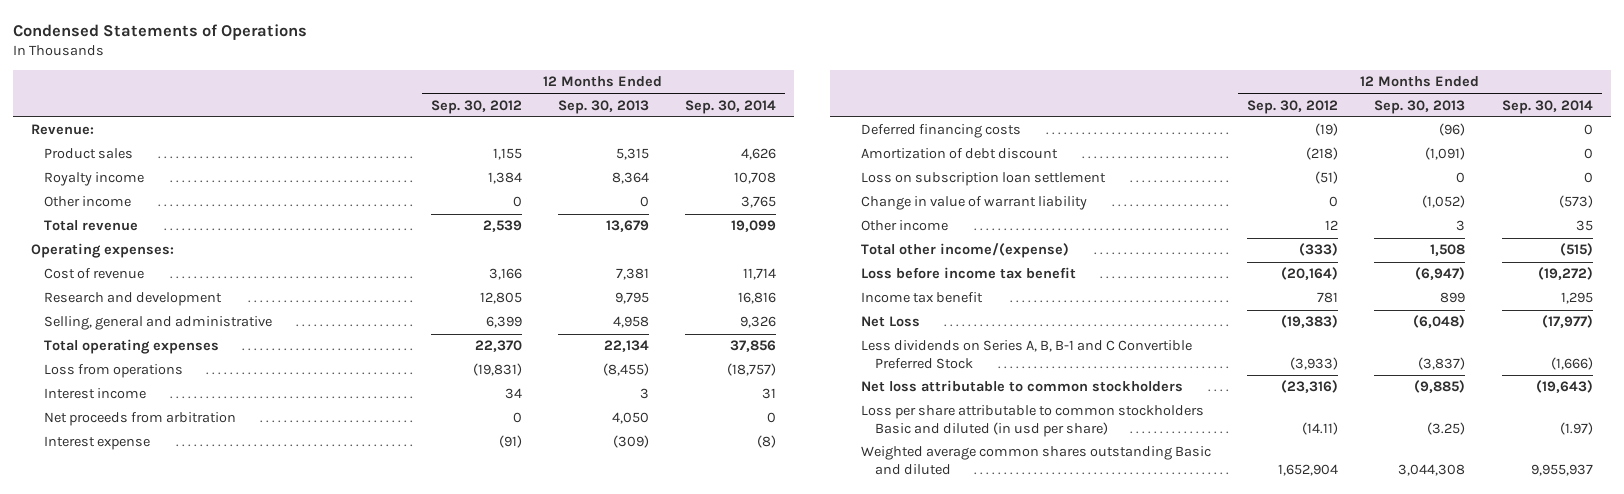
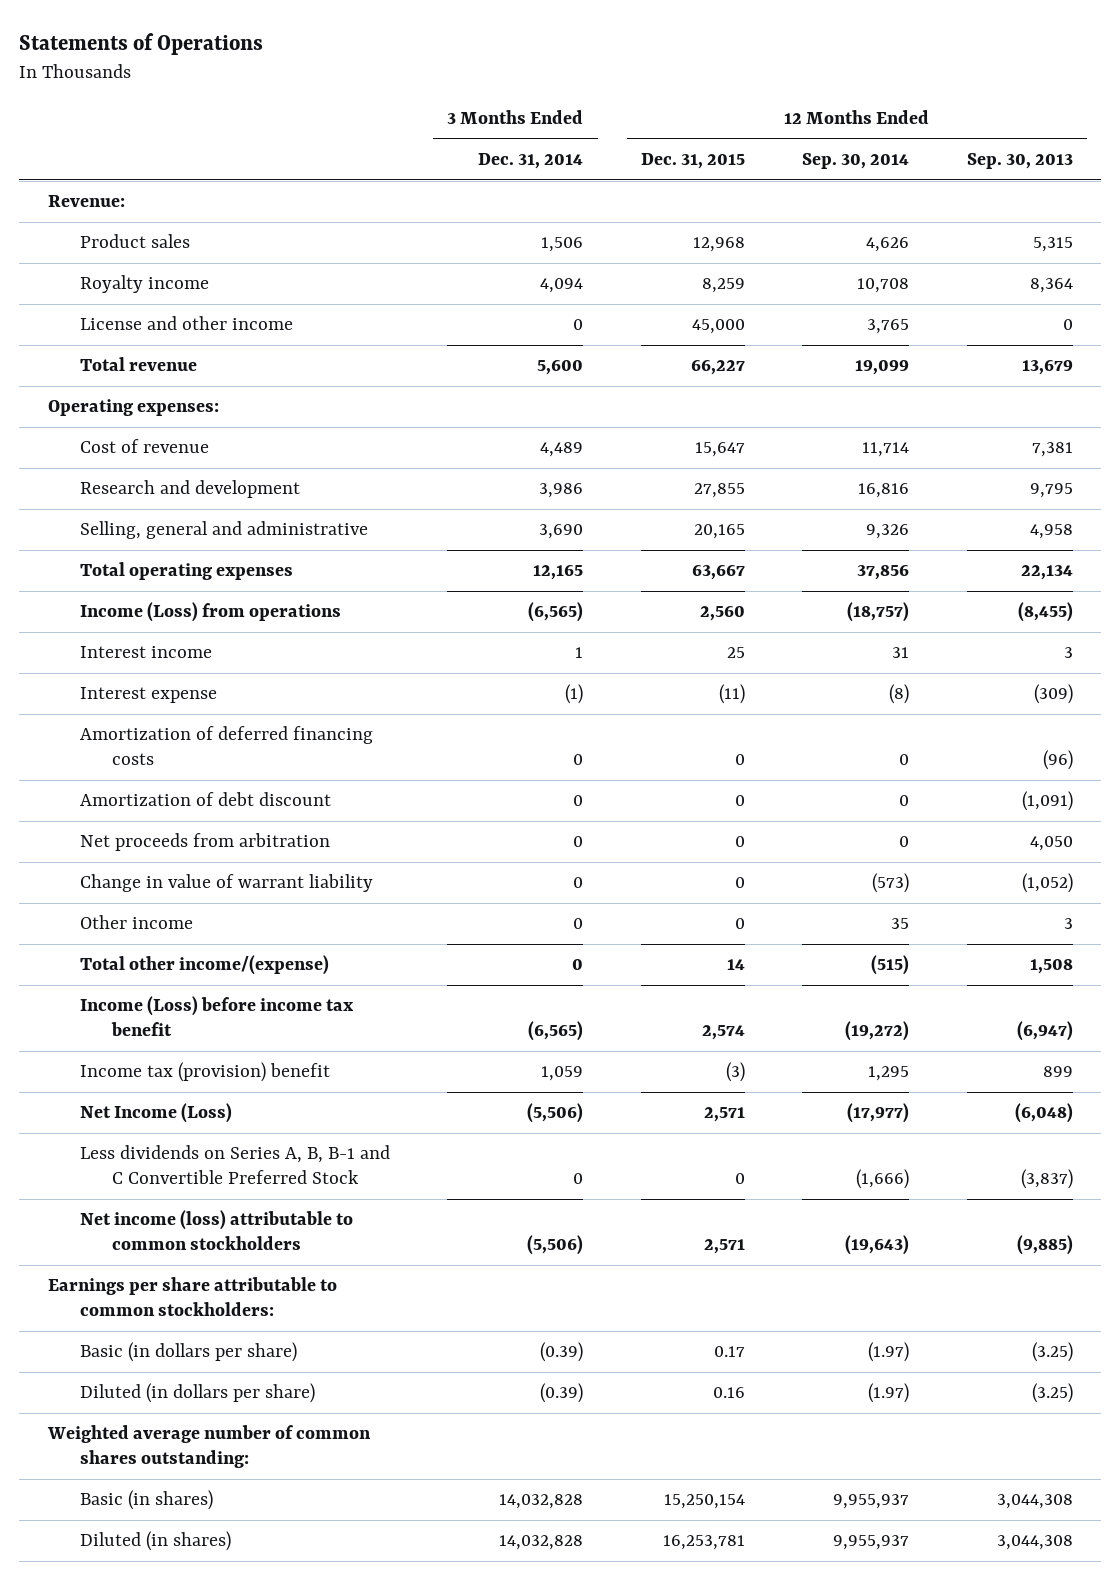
- Condensed Statements of Operations
+ Statements of Operations
- | 12 Months Ended Sep. 30, 2012 | 12 Months Ended Sep. 30, 2013 | 12 Months Ended Sep. 30, 2014
+ | 3 Months Ended Dec. 31, 2014 | 12 Months Ended Dec. 31, 2015 | 12 Months Ended Sep. 30, 2014 | 12 Months Ended Sep. 30, 2013
- Other income | 0 | 0 | 3,765
+ License and other income | 0 | 45,000 | 3,765 | 0
- Loss from operations | (19,831) | (8,455) | (18,757)
+ Income (Loss) from operations | (6,565) | 2,560 | (18,757) | (8,455)
- Deferred financing costs | (19) | (96) | 0
+ Amortization of deferred financing costs | 0 | 0 | 0 | (96)
- Loss on subscription loan settlement | (51) | 0 | 0
moved down: Net proceeds from arbitration | 0 | 0 | 0 | 4,050
- Loss before income tax benefit | (20,164) | (6,947) | (19,272)
- Income tax benefit | 781 | 899 | 1,295
- Net Loss | (19,383) | (6,048) | (17,977)
+ Income (Loss) before income tax benefit | (6,565) | 2,574 | (19,272) | (6,947)
+ Income tax (provision) benefit | 1,059 | (3) | 1,295 | 899
+ Net Income (Loss) | (5,506) | 2,571 | (17,977) | (6,048)
- Net loss attributable to common stockholders | (23,316) | (9,885) | (19,643)
- Loss per share attributable to common stockholders Basic and diluted (in usd per share) | (14.11) | (3.25) | (1.97)
- Weighted average common shares outstanding Basic and diluted | 1,652,904 | 3,044,308 | 9,955,937
+ Net income (loss) attributable to common stockholders | (5,506) | 2,571 | (19,643) | (9,885)
+ Earnings per share attributable to common stockholders:
+ Basic (in dollars per share) | (0.39) | 0.17 | (1.97) | (3.25)
+ Diluted (in dollars per share) | (0.39) | 0.16 | (1.97) | (3.25)
+ Weighted average number of common shares outstanding:
+ Basic (in shares) | 14,032,828 | 15,250,154 | 9,955,937 | 3,044,308
+ Diluted (in shares) | 14,032,828 | 16,253,781 | 9,955,937 | 3,044,308

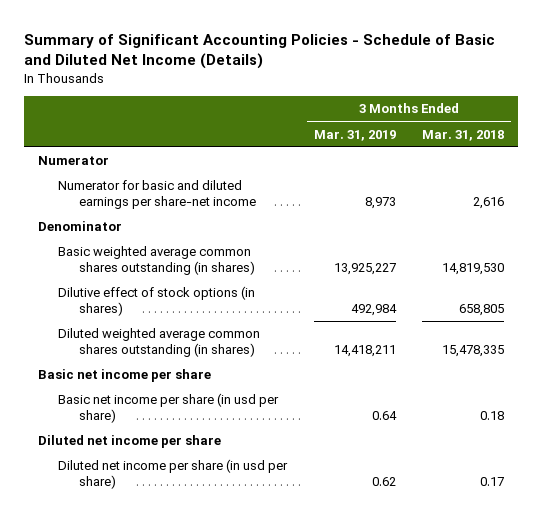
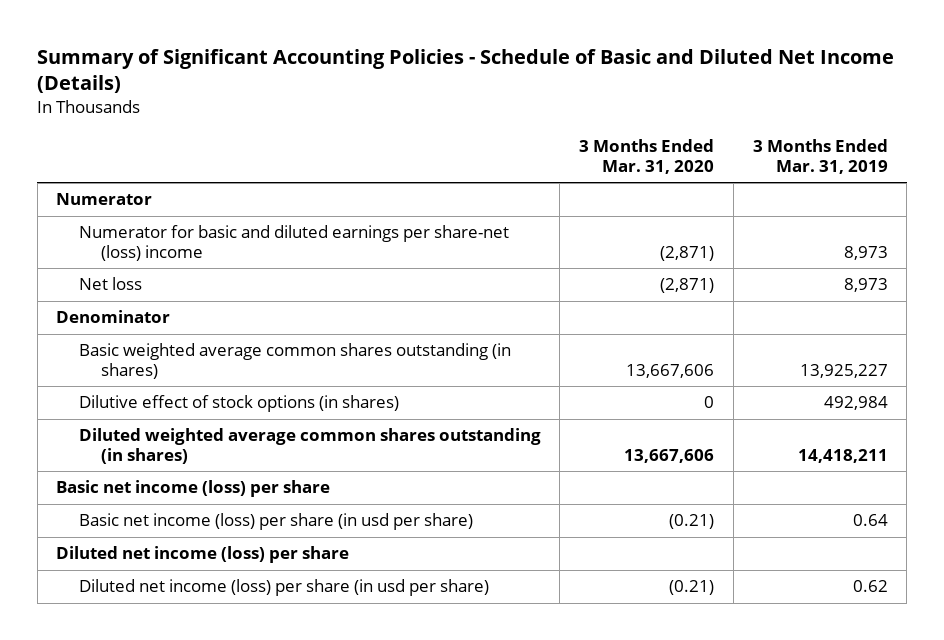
- | 3 Months Ended Mar. 31, 2019 | 3 Months Ended Mar. 31, 2018
+ | 3 Months Ended Mar. 31, 2020 | 3 Months Ended Mar. 31, 2019
- Numerator for basic and diluted earnings per share-net income | 8,973 | 2,616
+ Numerator for basic and diluted earnings per share-net (loss) income | (2,871) | 8,973
+ Net loss | (2,871) | 8,973
- Basic net income per share
- Basic net income per share (in usd per share) | 0.64 | 0.18
- Diluted net income per share
- Diluted net income per share (in usd per share) | 0.62 | 0.17
+ Basic net income (loss) per share
+ Basic net income (loss) per share (in usd per share) | (0.21) | 0.64
+ Diluted net income (loss) per share
+ Diluted net income (loss) per share (in usd per share) | (0.21) | 0.62

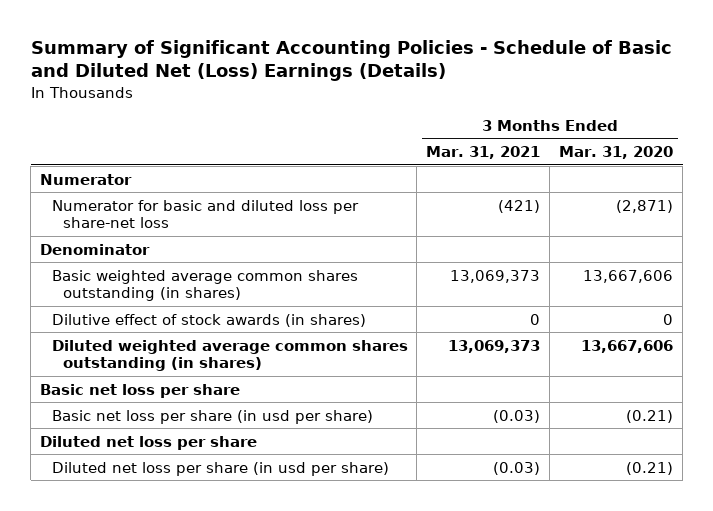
- Summary of Significant Accounting Policies - Schedule of Basic and Diluted Net Income (Details)
+ Summary of Significant Accounting Policies - Schedule of Basic and Diluted Net (Loss) Earnings (Details)
- | 3 Months Ended Mar. 31, 2020 | 3 Months Ended Mar. 31, 2019
+ | 3 Months Ended Mar. 31, 2021 | 3 Months Ended Mar. 31, 2020
- Numerator for basic and diluted earnings per share-net (loss) income | (2,871) | 8,973
- Net loss | (2,871) | 8,973
+ Numerator for basic and diluted loss per share-net loss | (421) | (2,871)
- Dilutive effect of stock options (in shares) | 0 | 492,984
+ Dilutive effect of stock awards (in shares) | 0 | 0
- Basic net income (loss) per share
- Basic net income (loss) per share (in usd per share) | (0.21) | 0.64
- Diluted net income (loss) per share
- Diluted net income (loss) per share (in usd per share) | (0.21) | 0.62
+ Basic net loss per share
+ Basic net loss per share (in usd per share) | (0.03) | (0.21)
+ Diluted net loss per share
+ Diluted net loss per share (in usd per share) | (0.03) | (0.21)

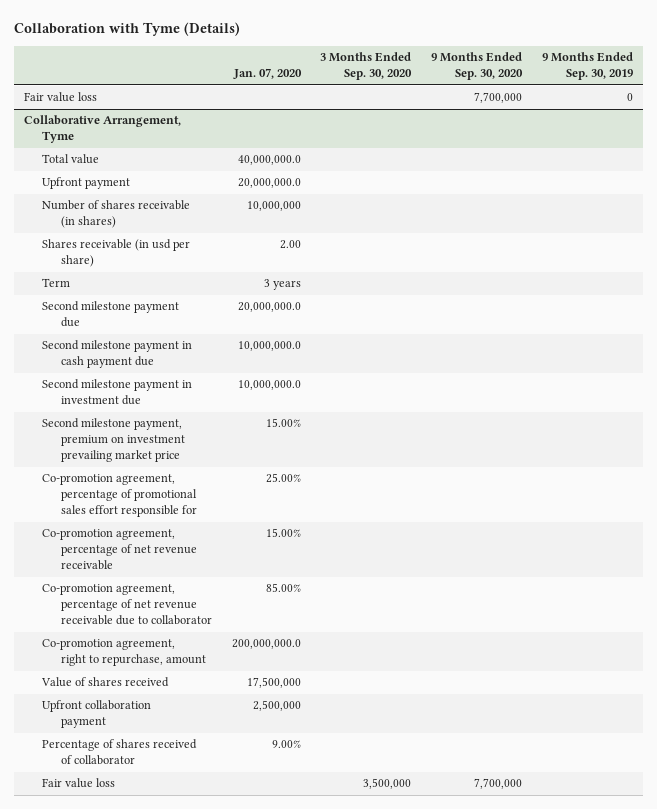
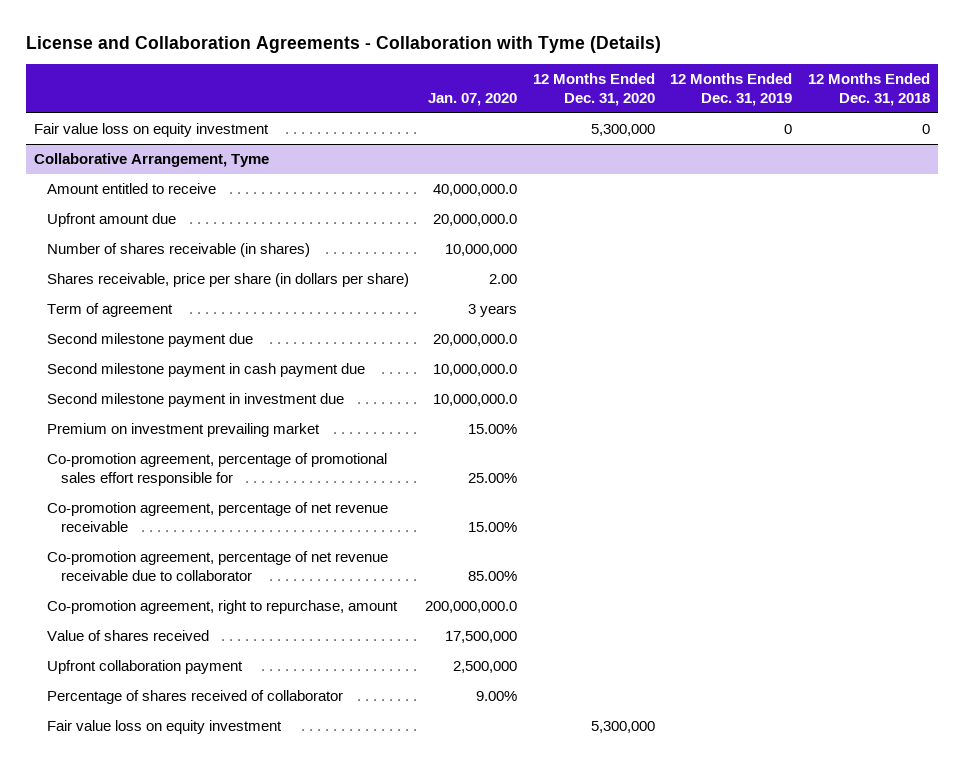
- Collaboration with Tyme (Details)
+ License and Collaboration Agreements - Collaboration with Tyme (Details)
- | Jan. 07, 2020 | 3 Months Ended Sep. 30, 2020 | 9 Months Ended Sep. 30, 2020 | 9 Months Ended Sep. 30, 2019
+ | Jan. 07, 2020 | 12 Months Ended Dec. 31, 2020 | 12 Months Ended Dec. 31, 2019 | 12 Months Ended Dec. 31, 2018
- Fair value loss | | | 7,700,000 | 0
+ Fair value loss on equity investment | | 5,300,000 | 0 | 0
@ Collaborative Arrangement, Tyme
- Total value | 40,000,000.0 | | |
- Upfront payment | 20,000,000.0 | | |
+ Amount entitled to receive | 40,000,000.0 | | |
+ Upfront amount due | 20,000,000.0 | | |
- Shares receivable (in usd per share) | 2.00 | | |
- Term | 3 years | | |
+ Shares receivable, price per share (in dollars per share) | 2.00 | | |
+ Term of agreement | 3 years | | |
- Second milestone payment, premium on investment prevailing market price | 15.00% | | |
+ Premium on investment prevailing market | 15.00% | | |
- Fair value loss | | 3,500,000 | 7,700,000 |
+ Fair value loss on equity investment | | 5,300,000 | |

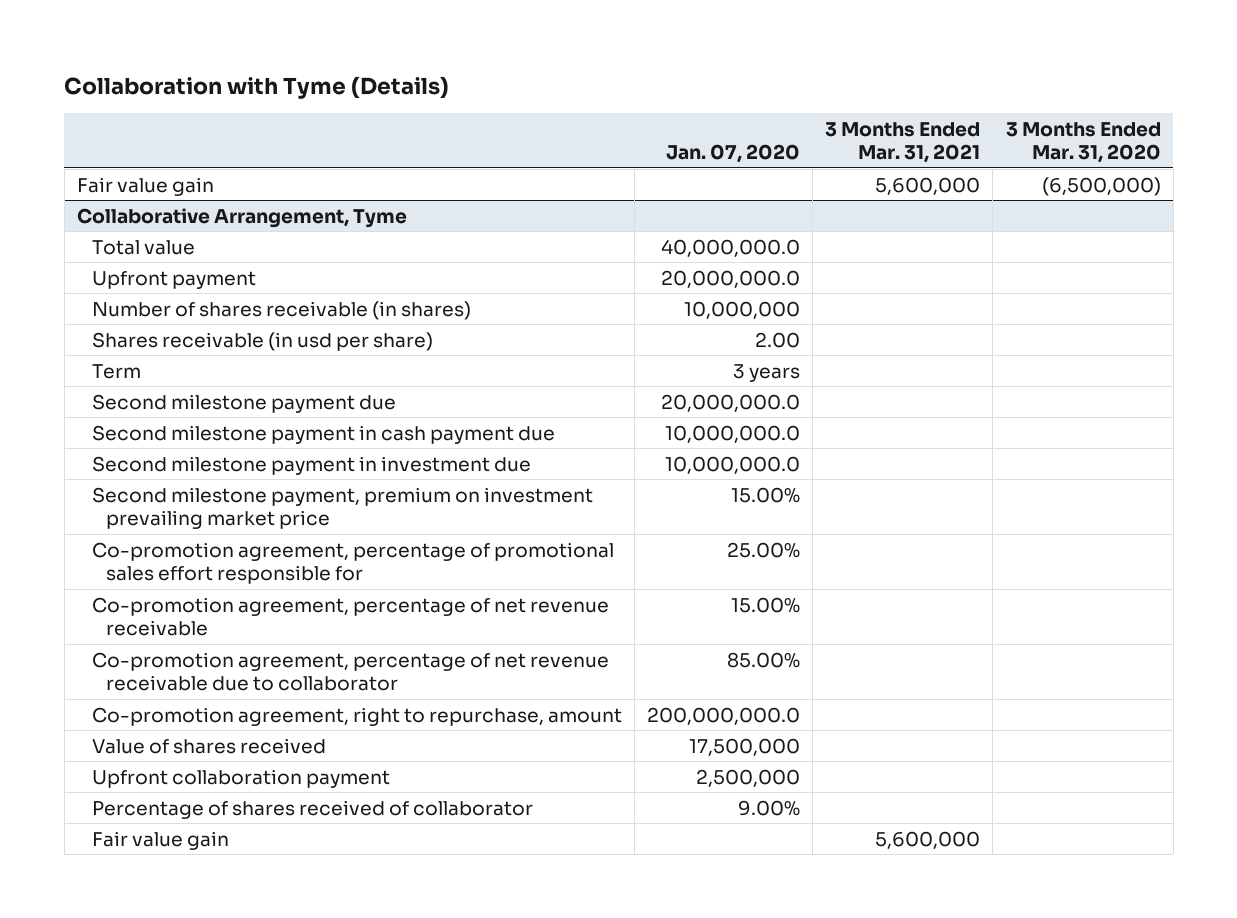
- License and Collaboration Agreements - Collaboration with Tyme (Details)
+ Collaboration with Tyme (Details)
- | Jan. 07, 2020 | 12 Months Ended Dec. 31, 2020 | 12 Months Ended Dec. 31, 2019 | 12 Months Ended Dec. 31, 2018
+ | Jan. 07, 2020 | 3 Months Ended Mar. 31, 2021 | 3 Months Ended Mar. 31, 2020
- Fair value loss on equity investment | | 5,300,000 | 0 | 0
+ Fair value gain | | 5,600,000 | (6,500,000)
@ Collaborative Arrangement, Tyme
- Amount entitled to receive | 40,000,000.0 | | |
- Upfront amount due | 20,000,000.0 | | |
+ Total value | 40,000,000.0 | |
+ Upfront payment | 20,000,000.0 | |
- Shares receivable, price per share (in dollars per share) | 2.00 | | |
- Term of agreement | 3 years | | |
+ Shares receivable (in usd per share) | 2.00 | |
+ Term | 3 years | |
- Premium on investment prevailing market | 15.00% | | |
+ Second milestone payment, premium on investment prevailing market price | 15.00% | |
- Fair value loss on equity investment | | 5,300,000 | |
+ Fair value gain | | 5,600,000 |

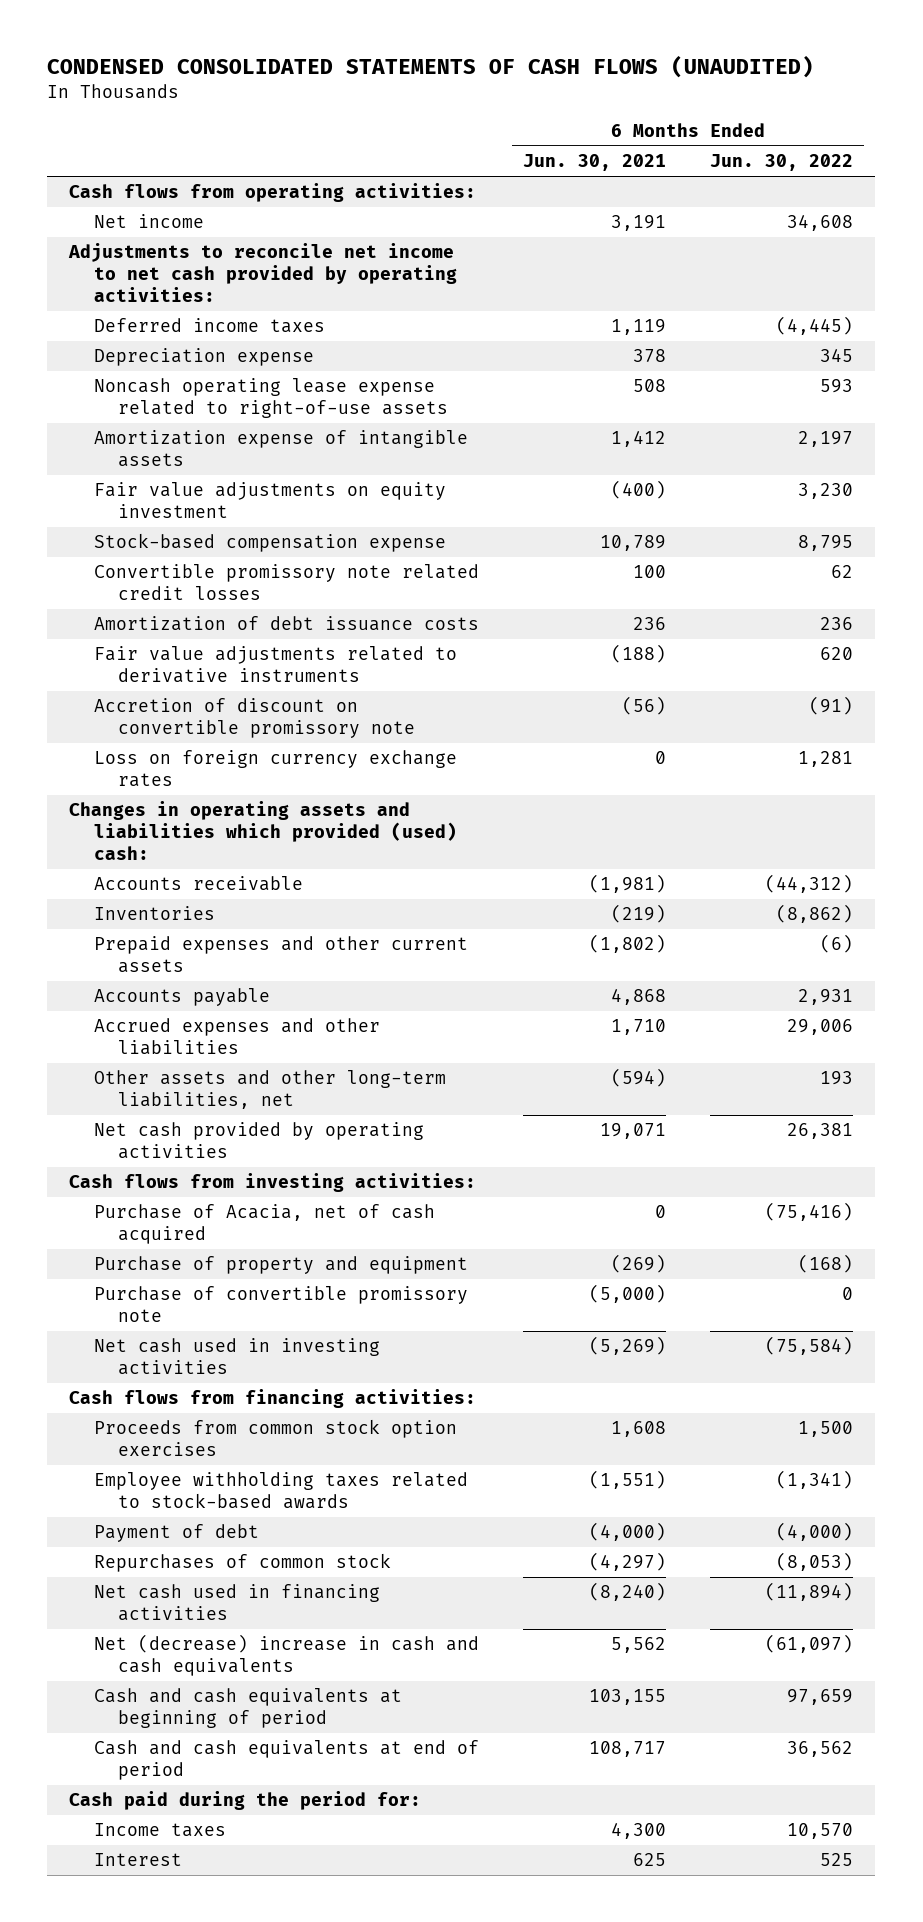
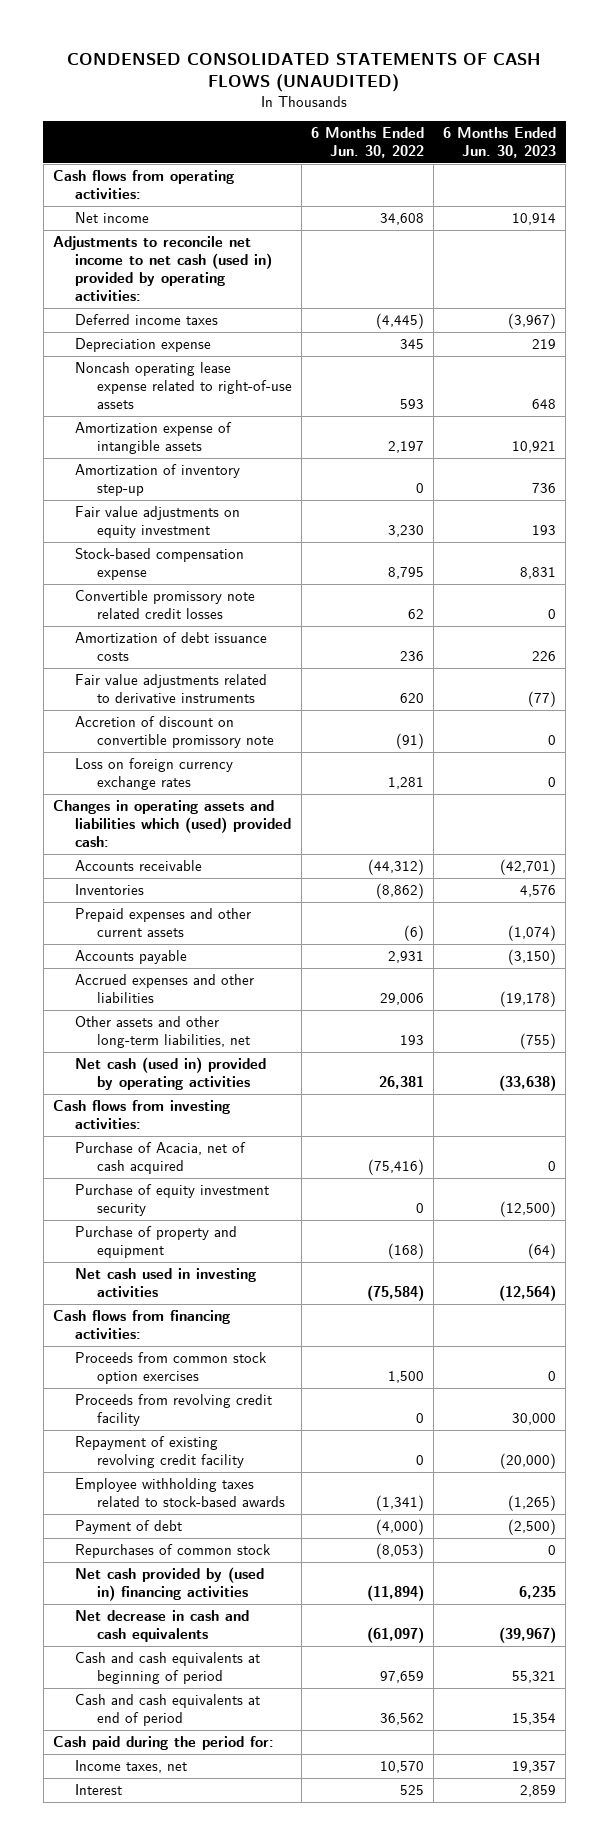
- | 6 Months Ended Jun. 30, 2021 | 6 Months Ended Jun. 30, 2022
+ | 6 Months Ended Jun. 30, 2022 | 6 Months Ended Jun. 30, 2023
- Adjustments to reconcile net income to net cash provided by operating activities:
+ Adjustments to reconcile net income to net cash (used in) provided by operating activities:
+ Amortization of inventory step-up | 0 | 736
- Changes in operating assets and liabilities which provided (used) cash:
+ Changes in operating assets and liabilities which (used) provided cash:
- Net cash provided by operating activities | 19,071 | 26,381
+ Net cash (used in) provided by operating activities | 26,381 | (33,638)
+ Purchase of equity investment security | 0 | (12,500)
- Purchase of convertible promissory note | (5,000) | 0
+ Proceeds from revolving credit facility | 0 | 30,000
+ Repayment of existing revolving credit facility | 0 | (20,000)
- Net cash used in financing activities | (8,240) | (11,894)
- Net (decrease) increase in cash and cash equivalents | 5,562 | (61,097)
+ Net cash provided by (used in) financing activities | (11,894) | 6,235
+ Net decrease in cash and cash equivalents | (61,097) | (39,967)
- Income taxes | 4,300 | 10,570
+ Income taxes, net | 10,570 | 19,357

